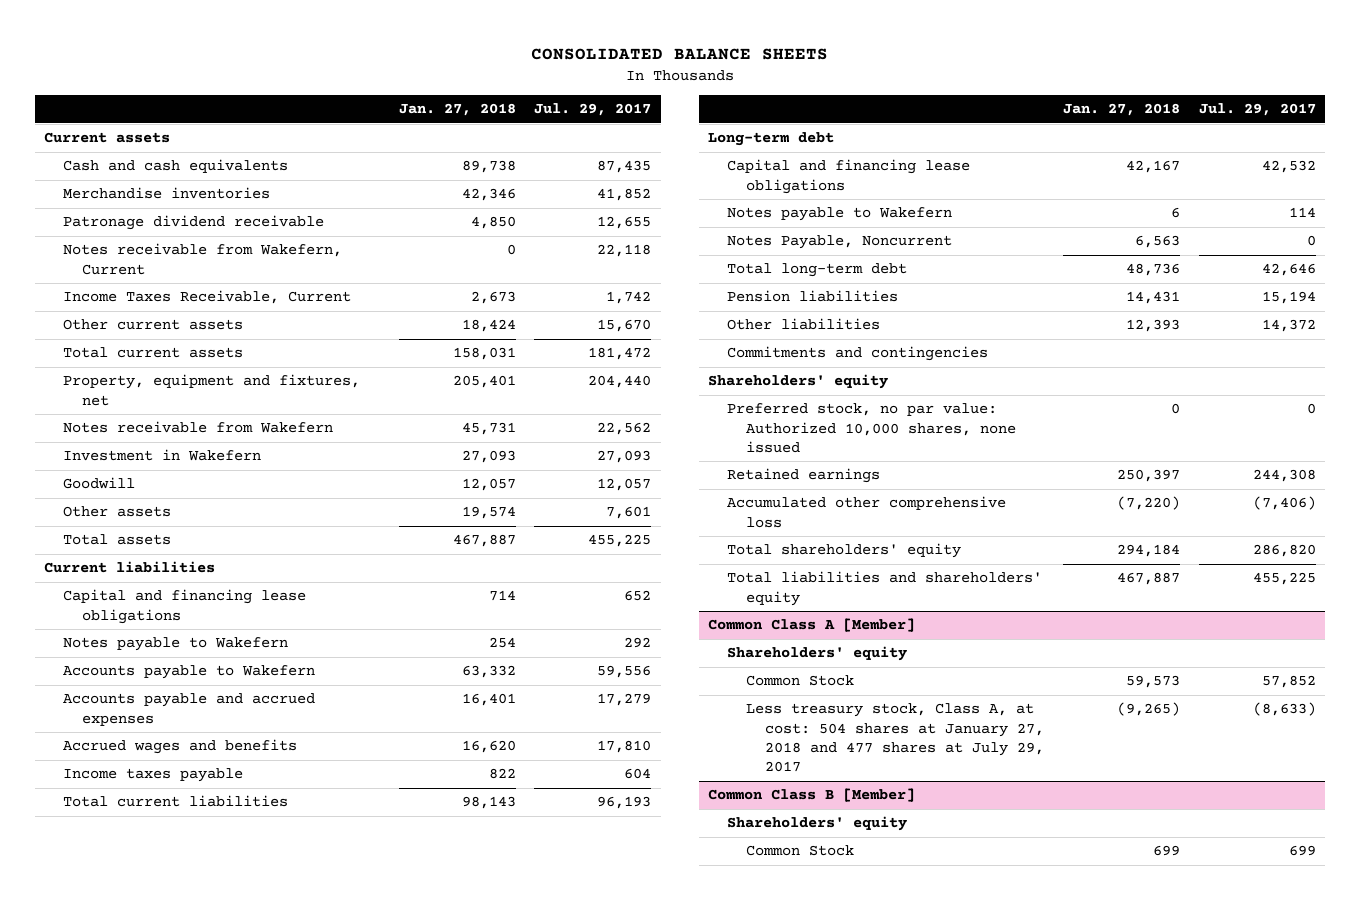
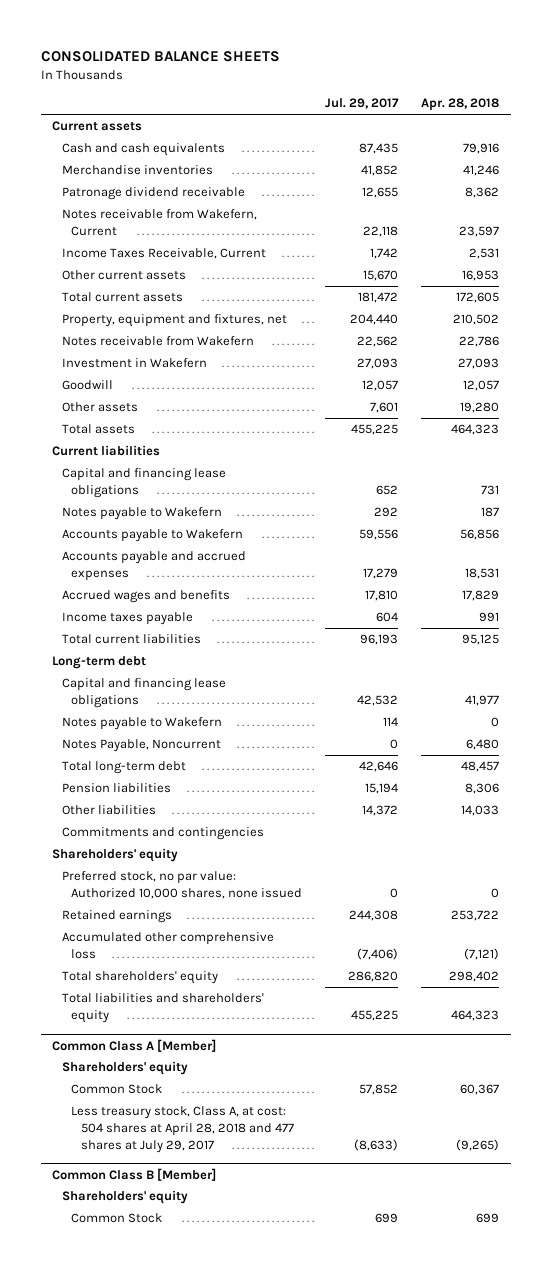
- | Jan. 27, 2018 | Jul. 29, 2017
+ | Jul. 29, 2017 | Apr. 28, 2018
@ Common Class A [Member]
- Less treasury stock, Class A, at cost: 504 shares at January 27, 2018 and 477 shares at July 29, 2017 | (9,265) | (8,633)
+ Less treasury stock, Class A, at cost: 504 shares at April 28, 2018 and 477 shares at July 29, 2017 | (8,633) | (9,265)

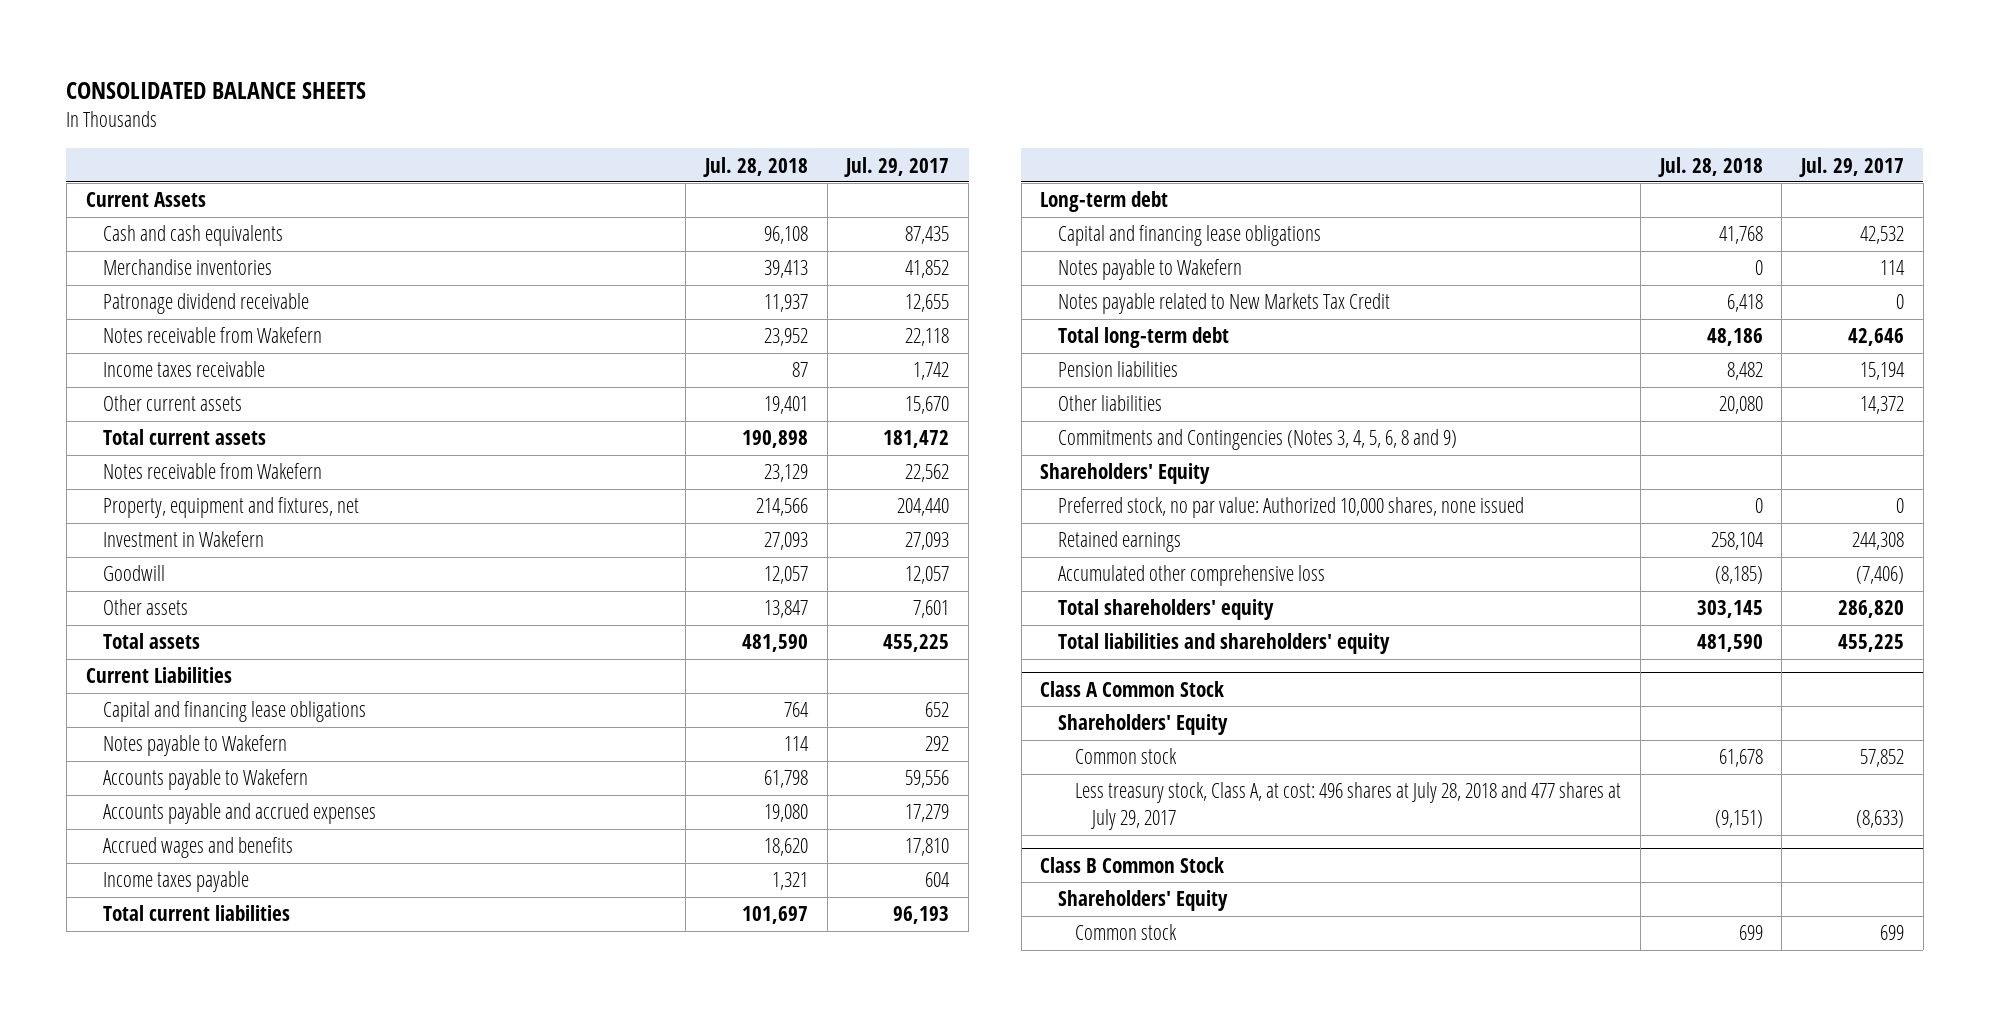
- | Jul. 29, 2017 | Apr. 28, 2018
+ | Jul. 28, 2018 | Jul. 29, 2017
- Current assets
+ Current Assets
- Notes receivable from Wakefern, Current | 22,118 | 23,597
- Income Taxes Receivable, Current | 1,742 | 2,531
+ Notes receivable from Wakefern | 23,952 | 22,118
+ Income taxes receivable | 87 | 1,742
moved down: Property, equipment and fixtures, net | 214,566 | 204,440
- Current liabilities
+ Current Liabilities
- Notes Payable, Noncurrent | 0 | 6,480
+ Notes payable related to New Markets Tax Credit | 6,418 | 0
- Commitments and contingencies
- Shareholders' equity
+ Commitments and Contingencies (Notes 3, 4, 5, 6, 8 and 9)
+ Shareholders' Equity
- Common Class A [Member]
- Shareholders' equity
- Common Stock | 57,852 | 60,367
- Less treasury stock, Class A, at cost: 504 shares at April 28, 2018 and 477 shares at July 29, 2017 | (8,633) | (9,265)
- Common Class B [Member]
- Shareholders' equity
- Common Stock | 699 | 699
+ Class A Common Stock
+ Shareholders' Equity
+ Common stock | 61,678 | 57,852
+ Less treasury stock, Class A, at cost: 496 shares at July 28, 2018 and 477 shares at July 29, 2017 | (9,151) | (8,633)
+ Class B Common Stock
+ Shareholders' Equity
+ Common stock | 699 | 699

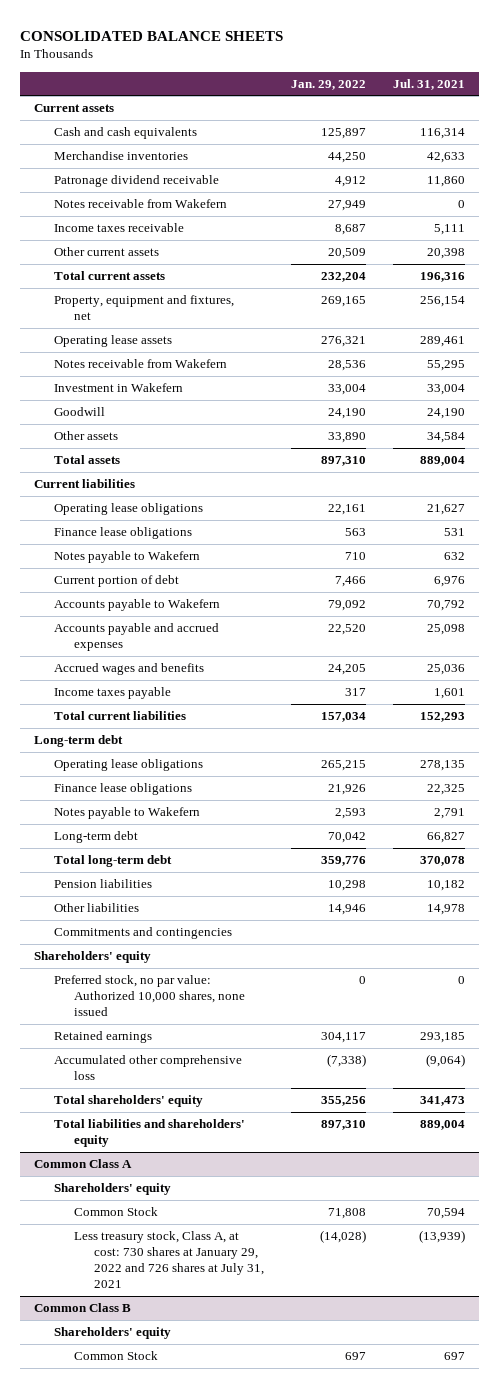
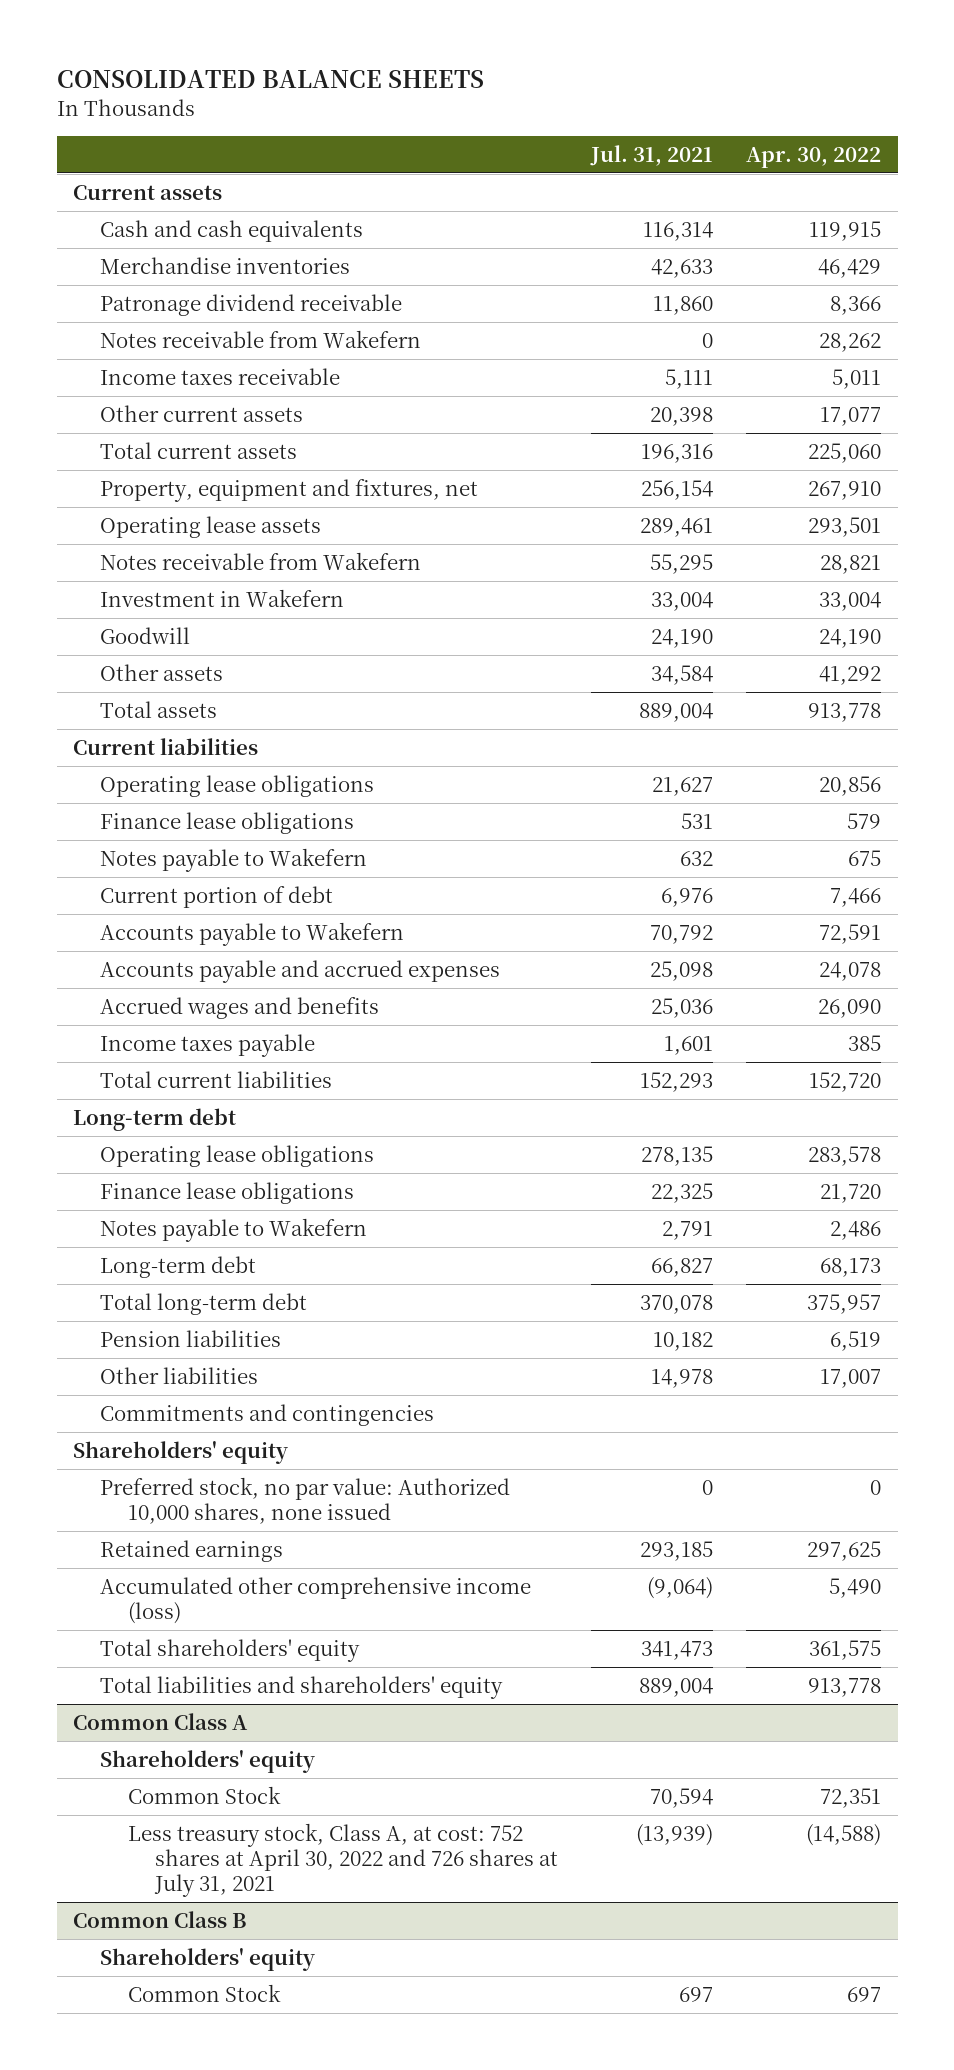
- | Jan. 29, 2022 | Jul. 31, 2021
+ | Jul. 31, 2021 | Apr. 30, 2022
- Accumulated other comprehensive loss | (7,338) | (9,064)
+ Accumulated other comprehensive income (loss) | (9,064) | 5,490
@ Common Class A
- Less treasury stock, Class A, at cost: 730 shares at January 29, 2022 and 726 shares at July 31, 2021 | (14,028) | (13,939)
+ Less treasury stock, Class A, at cost: 752 shares at April 30, 2022 and 726 shares at July 31, 2021 | (13,939) | (14,588)

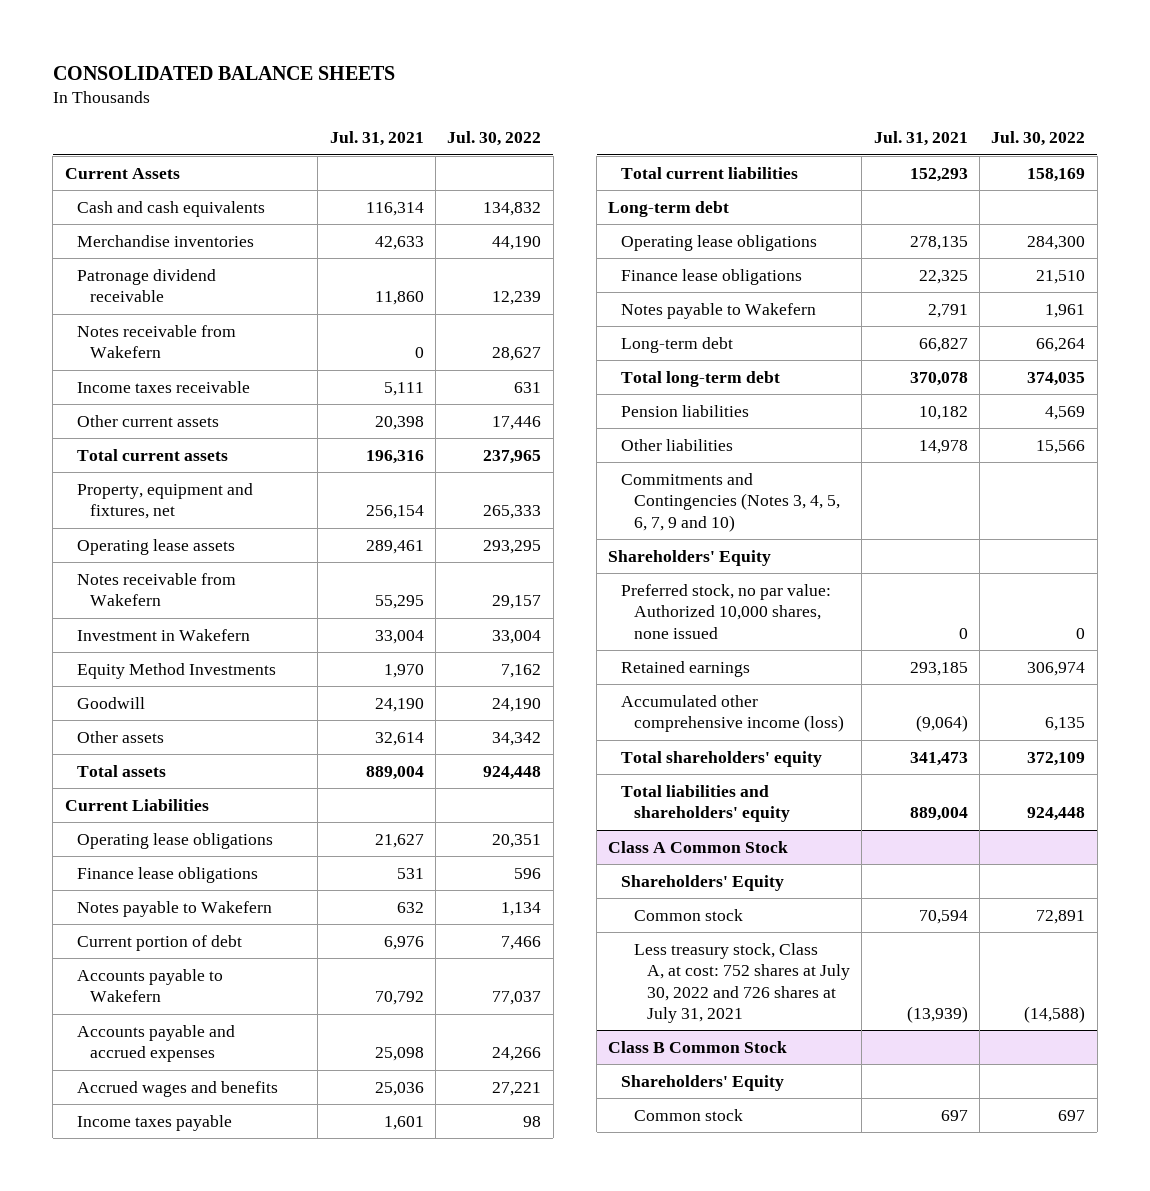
- | Jul. 31, 2021 | Apr. 30, 2022
+ | Jul. 31, 2021 | Jul. 30, 2022
- Current assets
+ Current Assets
+ Equity Method Investments | 1,970 | 7,162
- Other assets | 34,584 | 41,292
+ Other assets | 32,614 | 34,342
- Current liabilities
+ Current Liabilities
- Commitments and contingencies
- Shareholders' equity
+ Commitments and Contingencies (Notes 3, 4, 5, 6, 7, 9 and 10)
+ Shareholders' Equity
- Common Class A
- Shareholders' equity
- Common Stock | 70,594 | 72,351
- Less treasury stock, Class A, at cost: 752 shares at April 30, 2022 and 726 shares at July 31, 2021 | (13,939) | (14,588)
- Common Class B
- Shareholders' equity
- Common Stock | 697 | 697
+ Class A Common Stock
+ Shareholders' Equity
+ Common stock | 70,594 | 72,891
+ Less treasury stock, Class A, at cost: 752 shares at July 30, 2022 and 726 shares at July 31, 2021 | (13,939) | (14,588)
+ Class B Common Stock
+ Shareholders' Equity
+ Common stock | 697 | 697

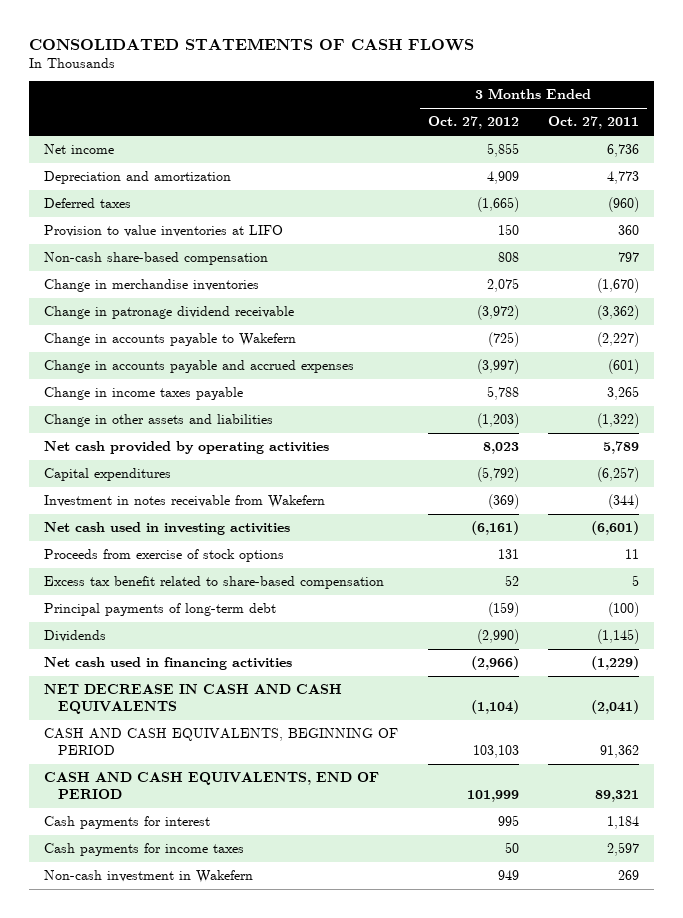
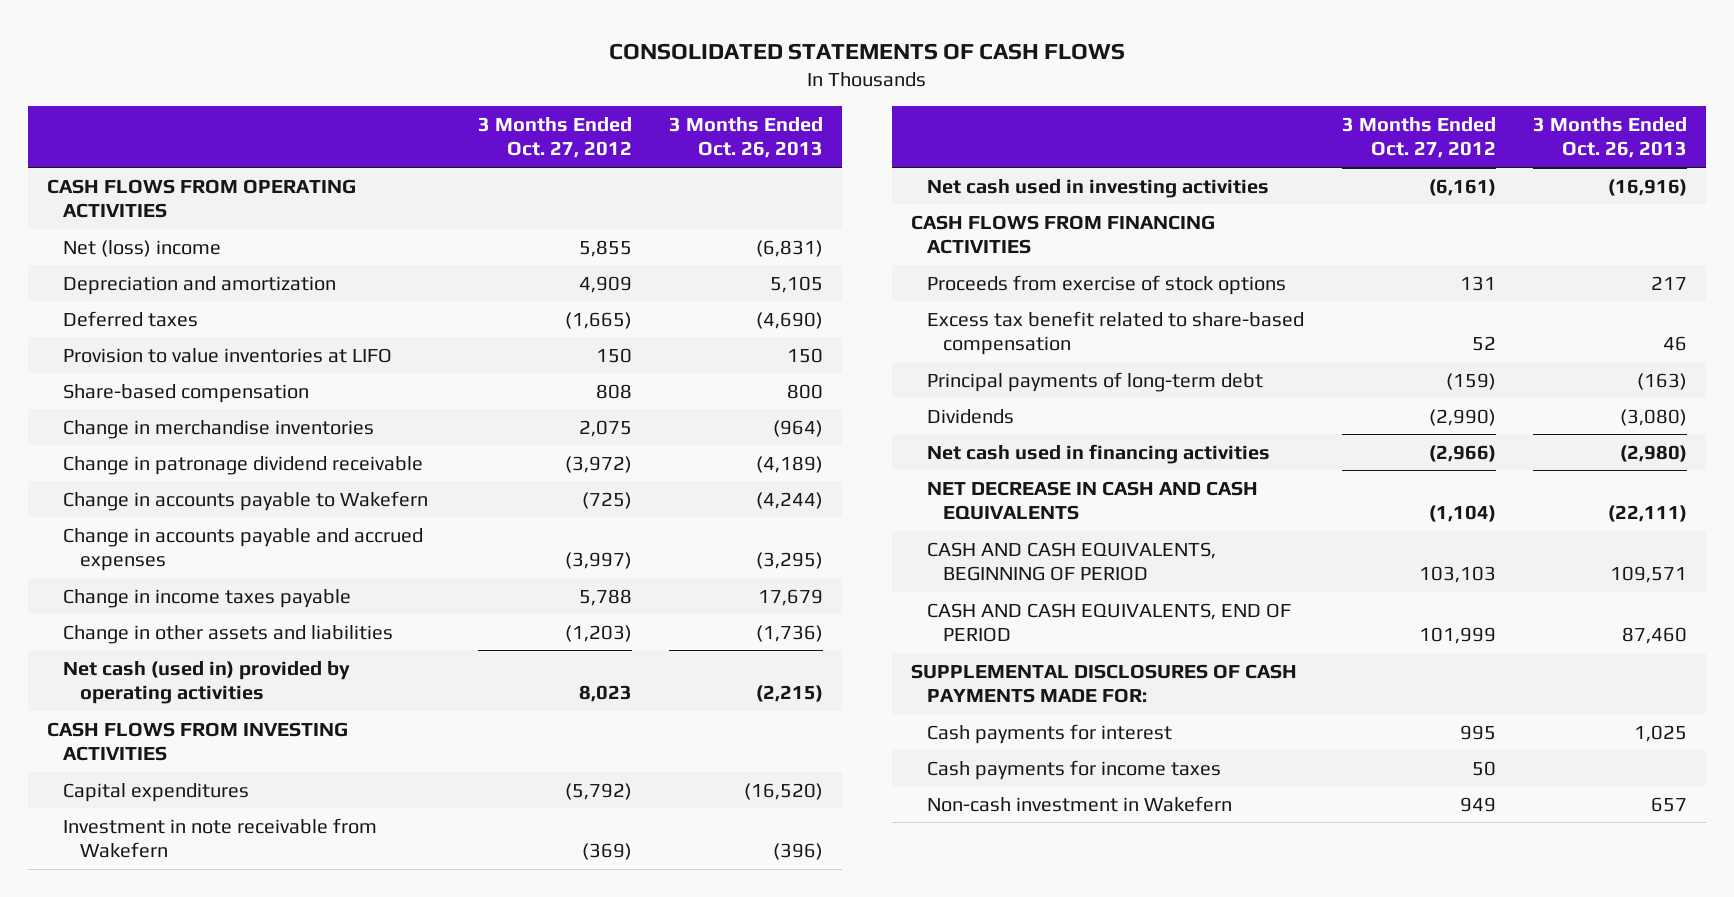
- | 3 Months Ended Oct. 27, 2012 | 3 Months Ended Oct. 27, 2011
+ | 3 Months Ended Oct. 27, 2012 | 3 Months Ended Oct. 26, 2013
- Net income | 5,855 | 6,736
+ CASH FLOWS FROM OPERATING ACTIVITIES
+ Net (loss) income | 5,855 | (6,831)
- Non-cash share-based compensation | 808 | 797
+ Share-based compensation | 808 | 800
- Net cash provided by operating activities | 8,023 | 5,789
+ Net cash (used in) provided by operating activities | 8,023 | (2,215)
+ CASH FLOWS FROM INVESTING ACTIVITIES
- Investment in notes receivable from Wakefern | (369) | (344)
+ Investment in note receivable from Wakefern | (369) | (396)
+ CASH FLOWS FROM FINANCING ACTIVITIES
+ SUPPLEMENTAL DISCLOSURES OF CASH PAYMENTS MADE FOR:

